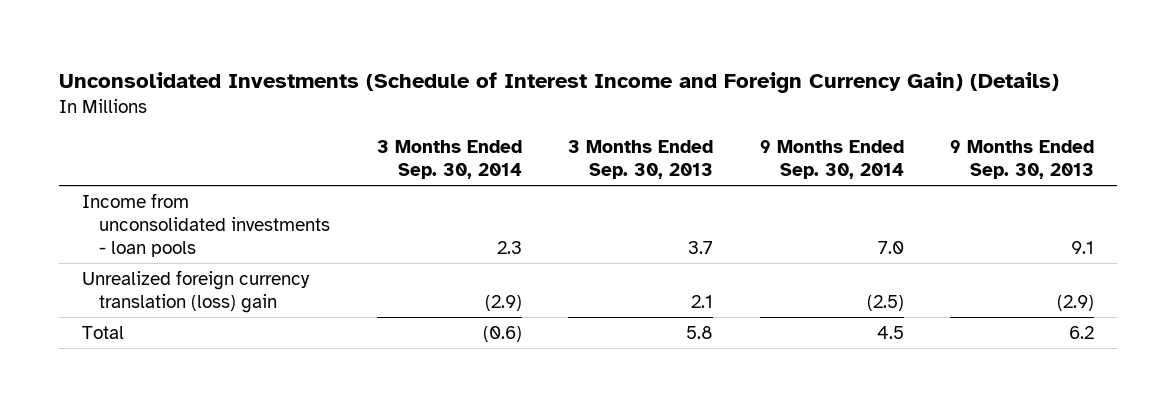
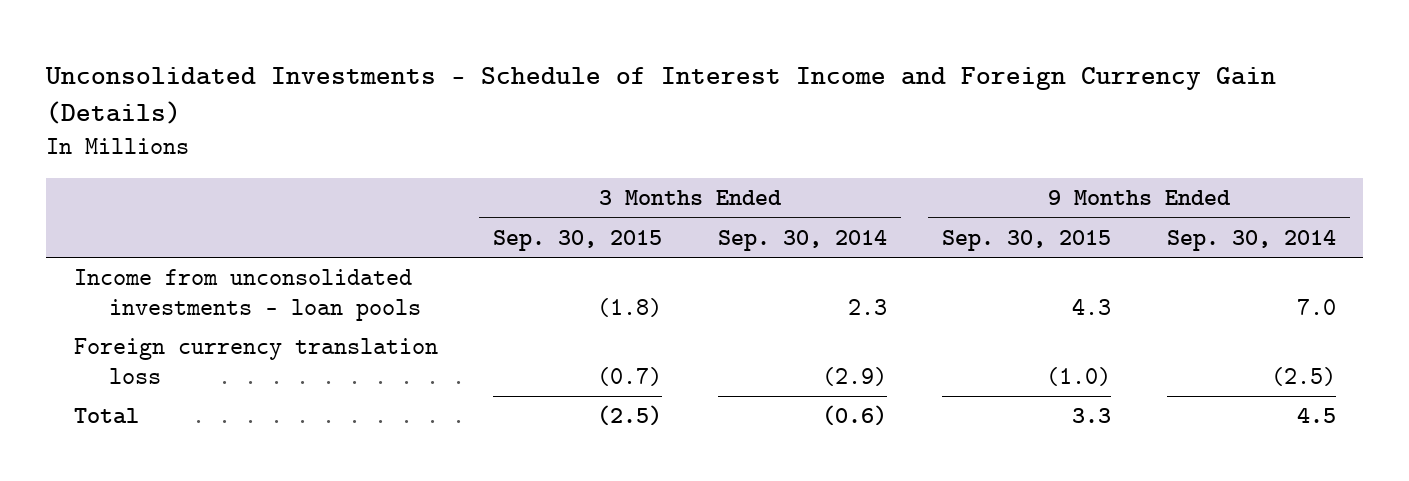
- Unconsolidated Investments (Schedule of Interest Income and Foreign Currency Gain) (Details)
+ Unconsolidated Investments - Schedule of Interest Income and Foreign Currency Gain (Details)
- | 3 Months Ended Sep. 30, 2014 | 3 Months Ended Sep. 30, 2013 | 9 Months Ended Sep. 30, 2014 | 9 Months Ended Sep. 30, 2013
+ | 3 Months Ended Sep. 30, 2015 | 3 Months Ended Sep. 30, 2014 | 9 Months Ended Sep. 30, 2015 | 9 Months Ended Sep. 30, 2014
- Unrealized foreign currency translation (loss) gain | (2.9) | 2.1 | (2.5) | (2.9)
+ Foreign currency translation loss | (0.7) | (2.9) | (1.0) | (2.5)

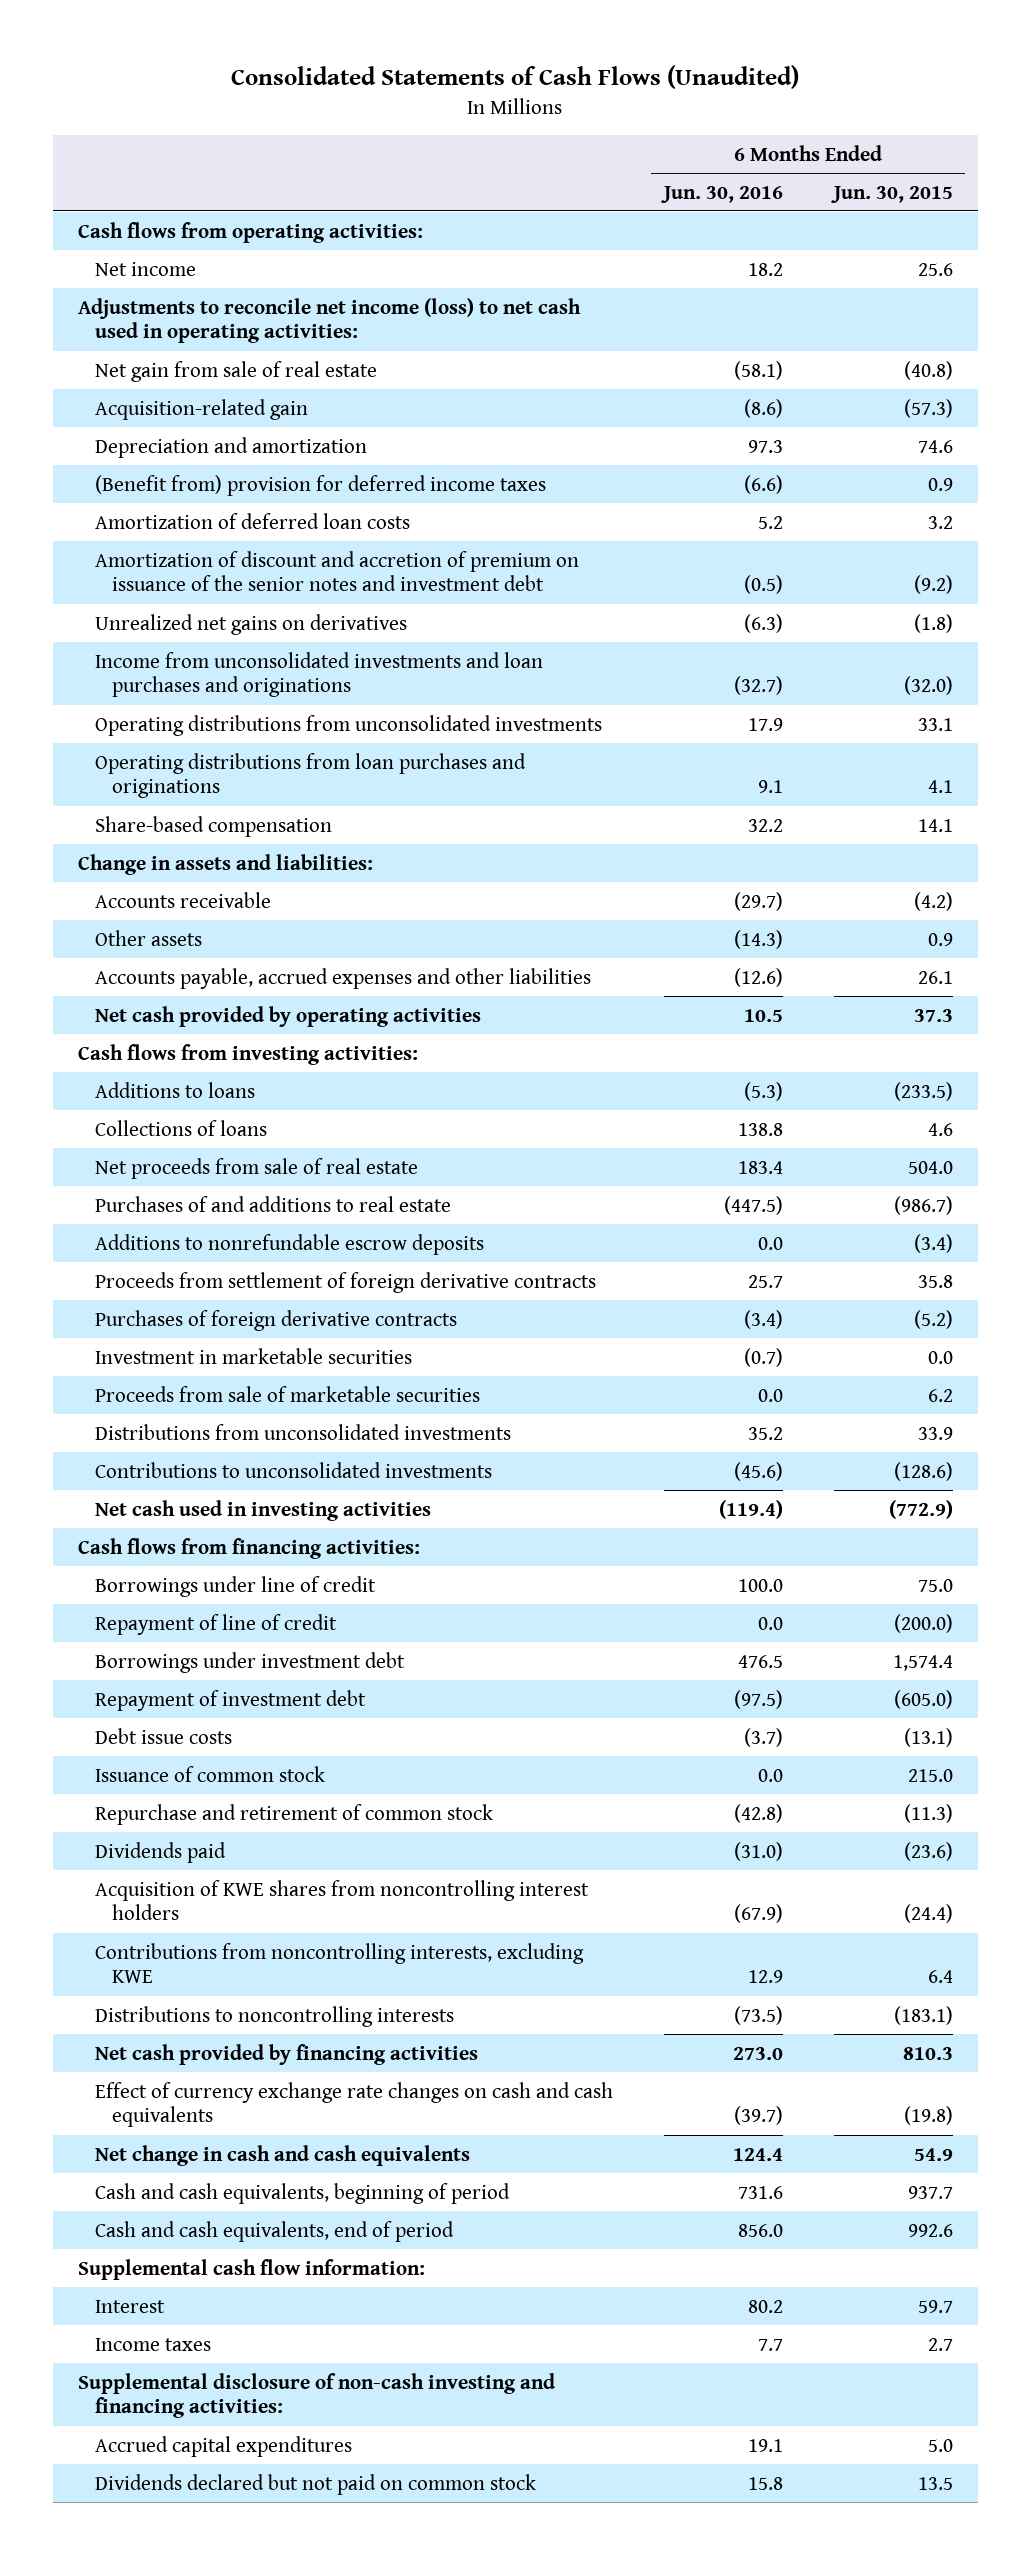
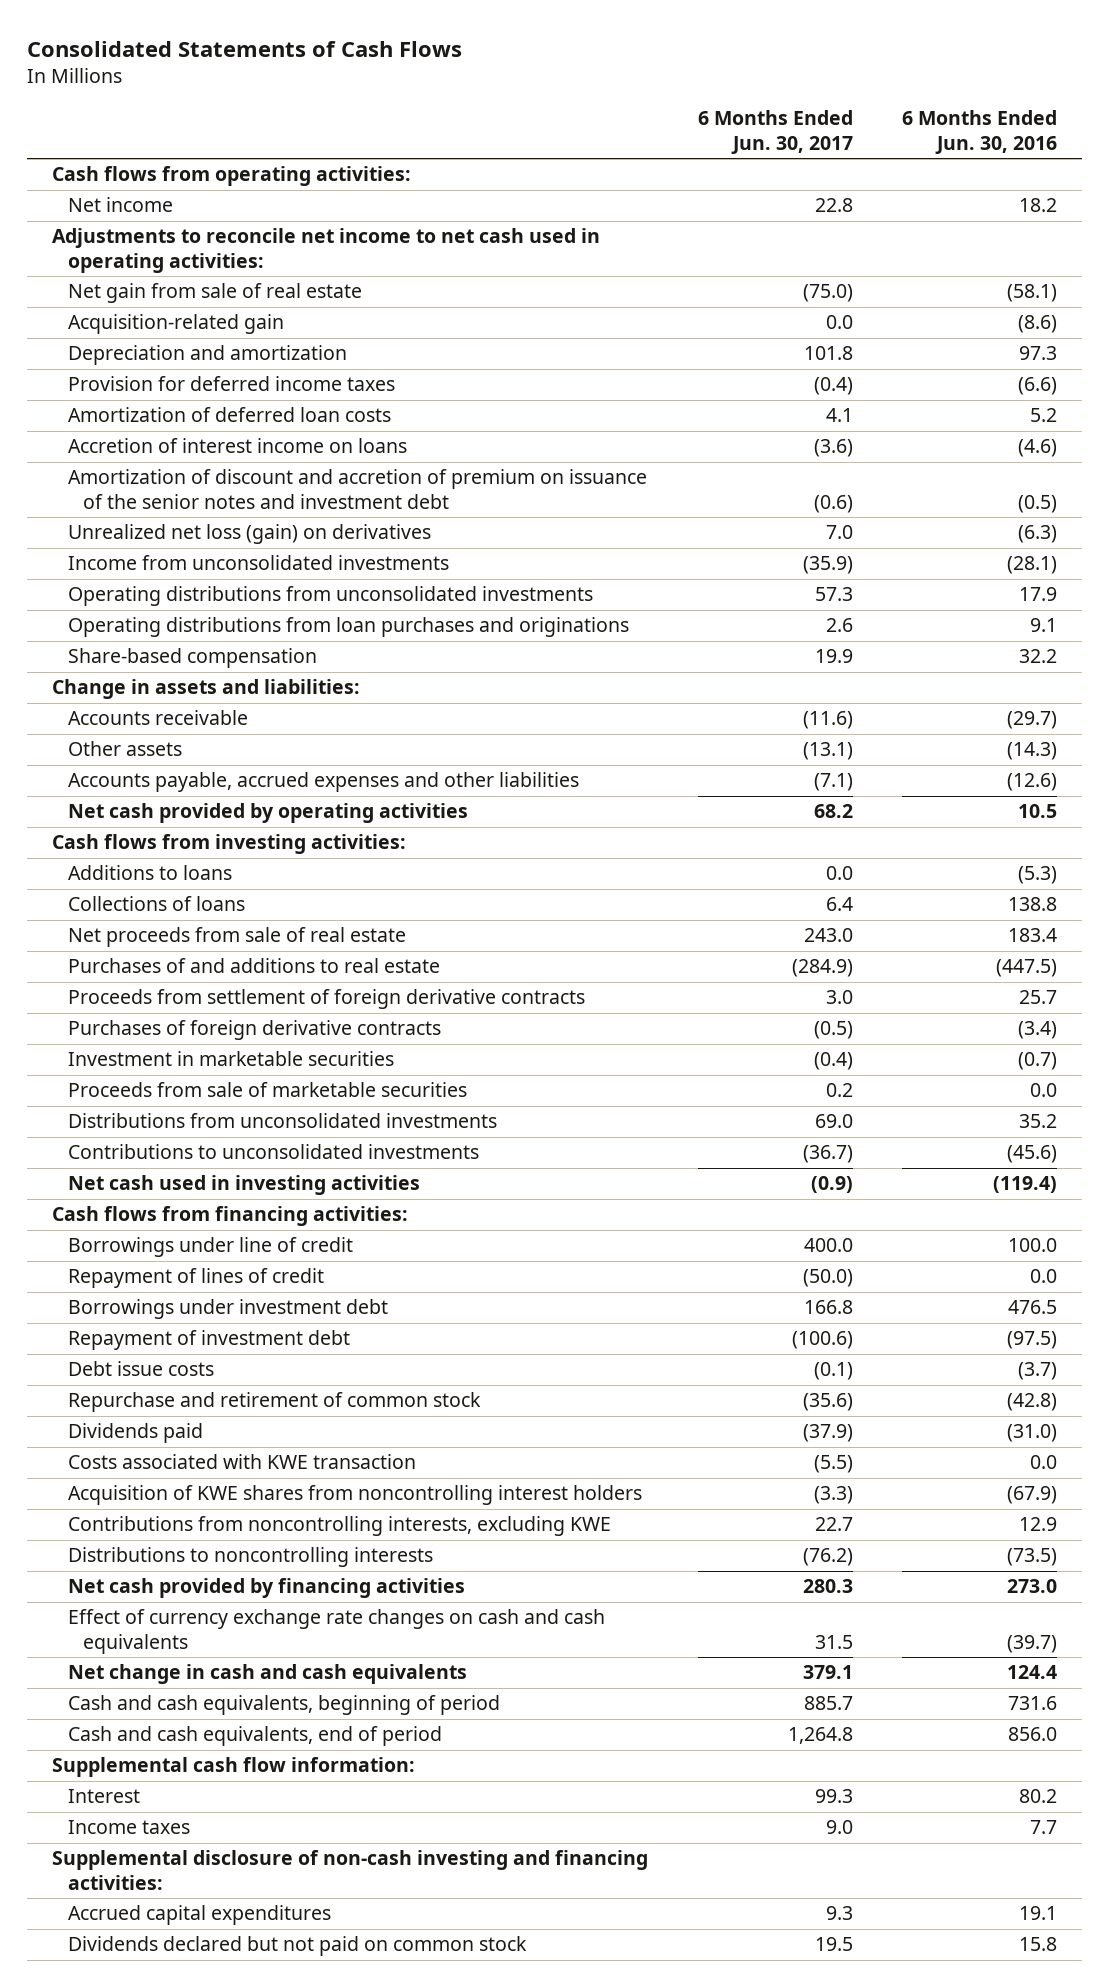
- Consolidated Statements of Cash Flows (Unaudited)
+ Consolidated Statements of Cash Flows
- | 6 Months Ended Jun. 30, 2016 | 6 Months Ended Jun. 30, 2015
+ | 6 Months Ended Jun. 30, 2017 | 6 Months Ended Jun. 30, 2016
- Adjustments to reconcile net income (loss) to net cash used in operating activities:
+ Adjustments to reconcile net income to net cash used in operating activities:
- (Benefit from) provision for deferred income taxes | (6.6) | 0.9
+ Provision for deferred income taxes | (0.4) | (6.6)
+ Accretion of interest income on loans | (3.6) | (4.6)
- Unrealized net gains on derivatives | (6.3) | (1.8)
- Income from unconsolidated investments and loan purchases and originations | (32.7) | (32.0)
+ Unrealized net loss (gain) on derivatives | 7.0 | (6.3)
+ Income from unconsolidated investments | (35.9) | (28.1)
- Additions to nonrefundable escrow deposits | 0.0 | (3.4)
- Repayment of line of credit | 0.0 | (200.0)
+ Repayment of lines of credit | (50.0) | 0.0
- Issuance of common stock | 0.0 | 215.0
+ Costs associated with KWE transaction | (5.5) | 0.0

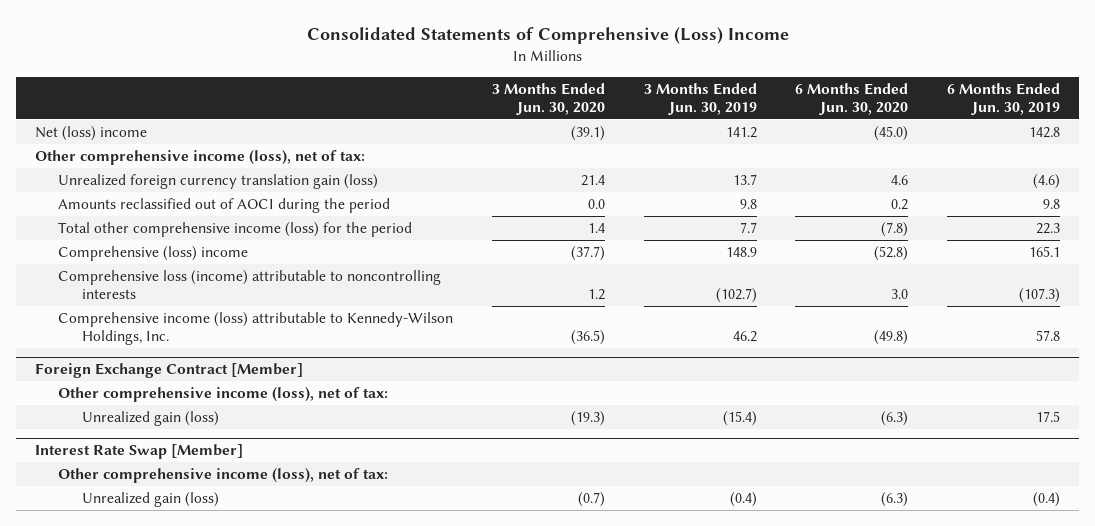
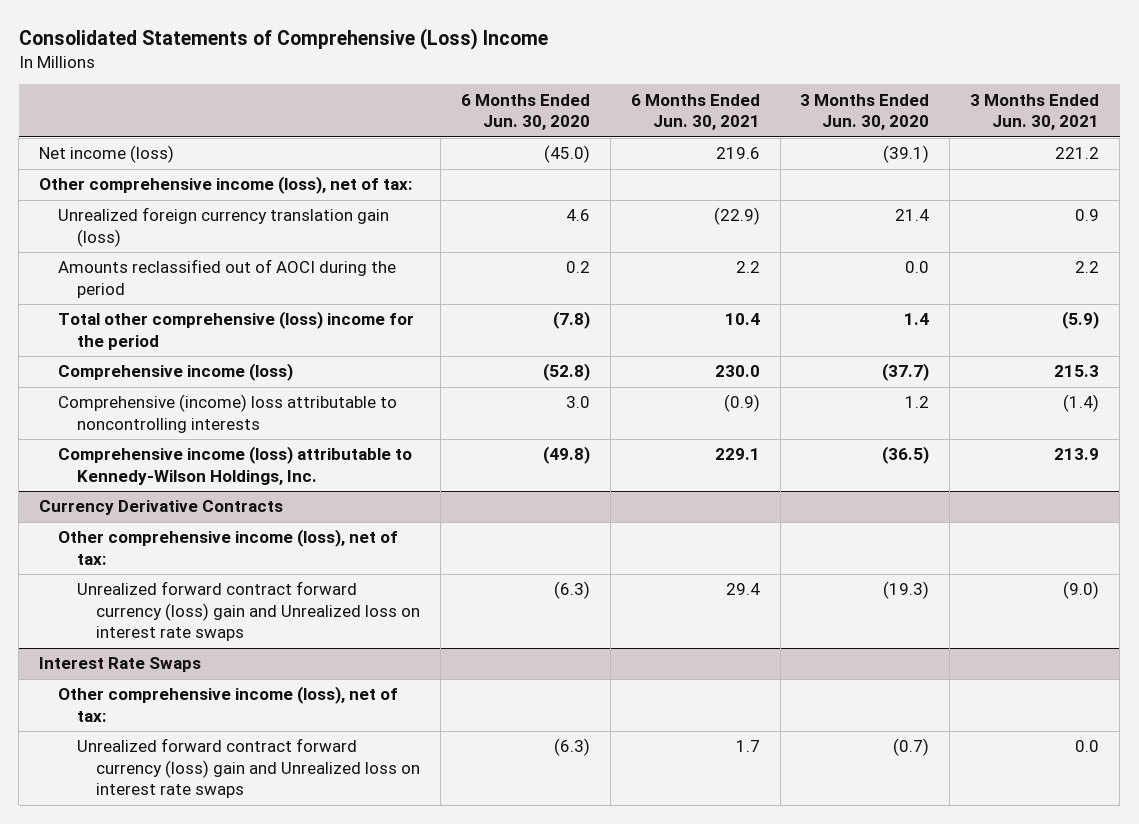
- | 3 Months Ended Jun. 30, 2020 | 3 Months Ended Jun. 30, 2019 | 6 Months Ended Jun. 30, 2020 | 6 Months Ended Jun. 30, 2019
+ | 6 Months Ended Jun. 30, 2020 | 6 Months Ended Jun. 30, 2021 | 3 Months Ended Jun. 30, 2020 | 3 Months Ended Jun. 30, 2021
- Net (loss) income | (39.1) | 141.2 | (45.0) | 142.8
+ Net income (loss) | (45.0) | 219.6 | (39.1) | 221.2
- Total other comprehensive income (loss) for the period | 1.4 | 7.7 | (7.8) | 22.3
- Comprehensive (loss) income | (37.7) | 148.9 | (52.8) | 165.1
- Comprehensive loss (income) attributable to noncontrolling interests | 1.2 | (102.7) | 3.0 | (107.3)
+ Total other comprehensive (loss) income for the period | (7.8) | 10.4 | 1.4 | (5.9)
+ Comprehensive income (loss) | (52.8) | 230.0 | (37.7) | 215.3
+ Comprehensive (income) loss attributable to noncontrolling interests | 3.0 | (0.9) | 1.2 | (1.4)
- Foreign Exchange Contract [Member]
+ Currency Derivative Contracts
- Unrealized gain (loss) | (19.3) | (15.4) | (6.3) | 17.5
- Interest Rate Swap [Member]
+ Unrealized forward contract forward currency (loss) gain and Unrealized loss on interest rate swaps | (6.3) | 29.4 | (19.3) | (9.0)
+ Interest Rate Swaps
- Unrealized gain (loss) | (0.7) | (0.4) | (6.3) | (0.4)
+ Unrealized forward contract forward currency (loss) gain and Unrealized loss on interest rate swaps | (6.3) | 1.7 | (0.7) | 0.0

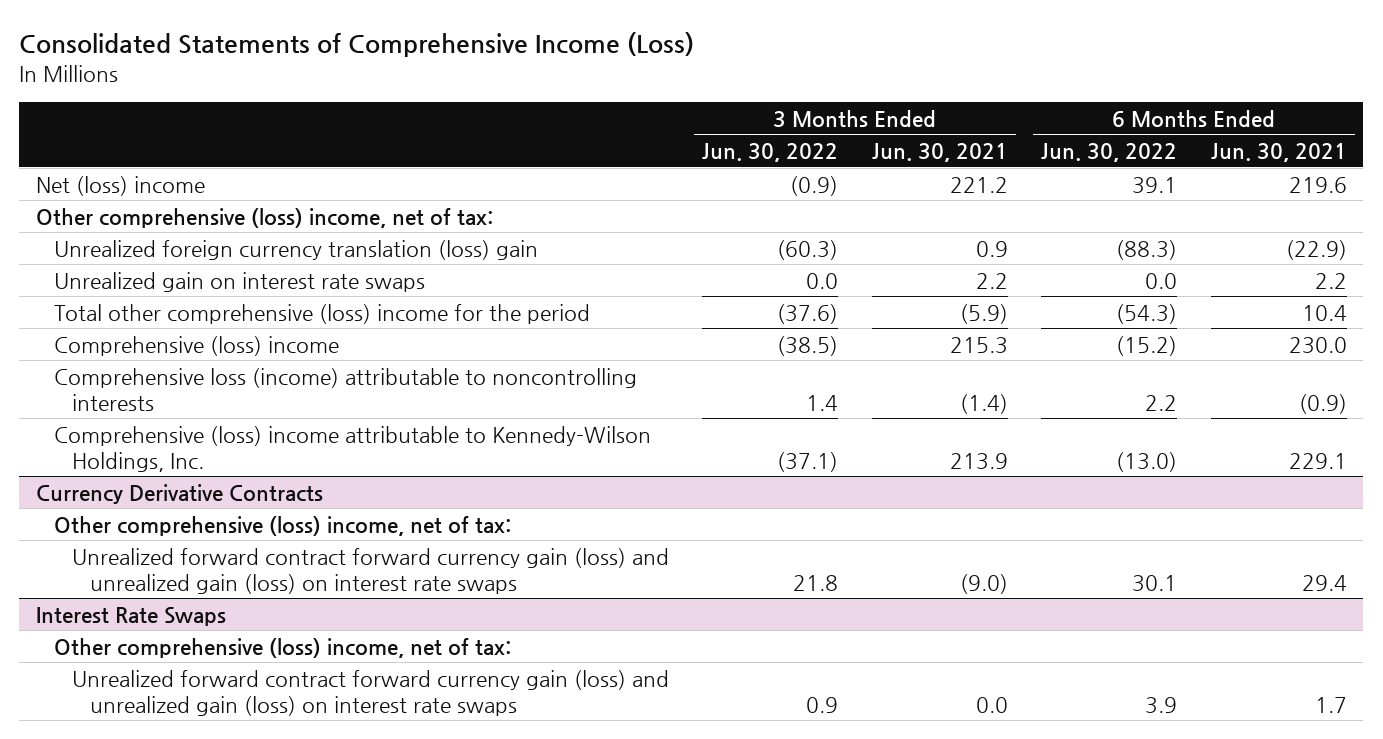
- Consolidated Statements of Comprehensive (Loss) Income
+ Consolidated Statements of Comprehensive Income (Loss)
- | 6 Months Ended Jun. 30, 2020 | 6 Months Ended Jun. 30, 2021 | 3 Months Ended Jun. 30, 2020 | 3 Months Ended Jun. 30, 2021
+ | 3 Months Ended Jun. 30, 2022 | 3 Months Ended Jun. 30, 2021 | 6 Months Ended Jun. 30, 2022 | 6 Months Ended Jun. 30, 2021
- Net income (loss) | (45.0) | 219.6 | (39.1) | 221.2
- Other comprehensive income (loss), net of tax:
- Unrealized foreign currency translation gain (loss) | 4.6 | (22.9) | 21.4 | 0.9
- Amounts reclassified out of AOCI during the period | 0.2 | 2.2 | 0.0 | 2.2
+ Net (loss) income | (0.9) | 221.2 | 39.1 | 219.6
+ Other comprehensive (loss) income, net of tax:
+ Unrealized foreign currency translation (loss) gain | (60.3) | 0.9 | (88.3) | (22.9)
+ Unrealized gain on interest rate swaps | 0.0 | 2.2 | 0.0 | 2.2
- Comprehensive income (loss) | (52.8) | 230.0 | (37.7) | 215.3
- Comprehensive (income) loss attributable to noncontrolling interests | 3.0 | (0.9) | 1.2 | (1.4)
- Comprehensive income (loss) attributable to Kennedy-Wilson Holdings, Inc. | (49.8) | 229.1 | (36.5) | 213.9
+ Comprehensive (loss) income | (38.5) | 215.3 | (15.2) | 230.0
+ Comprehensive loss (income) attributable to noncontrolling interests | 1.4 | (1.4) | 2.2 | (0.9)
+ Comprehensive (loss) income attributable to Kennedy-Wilson Holdings, Inc. | (37.1) | 213.9 | (13.0) | 229.1
@ Currency Derivative Contracts
- Other comprehensive income (loss), net of tax:
- Unrealized forward contract forward currency (loss) gain and Unrealized loss on interest rate swaps | (6.3) | 29.4 | (19.3) | (9.0)
+ Other comprehensive (loss) income, net of tax:
+ Unrealized forward contract forward currency gain (loss) and unrealized gain (loss) on interest rate swaps | 21.8 | (9.0) | 30.1 | 29.4
@ Interest Rate Swaps
- Other comprehensive income (loss), net of tax:
- Unrealized forward contract forward currency (loss) gain and Unrealized loss on interest rate swaps | (6.3) | 1.7 | (0.7) | 0.0
+ Other comprehensive (loss) income, net of tax:
+ Unrealized forward contract forward currency gain (loss) and unrealized gain (loss) on interest rate swaps | 0.9 | 0.0 | 3.9 | 1.7

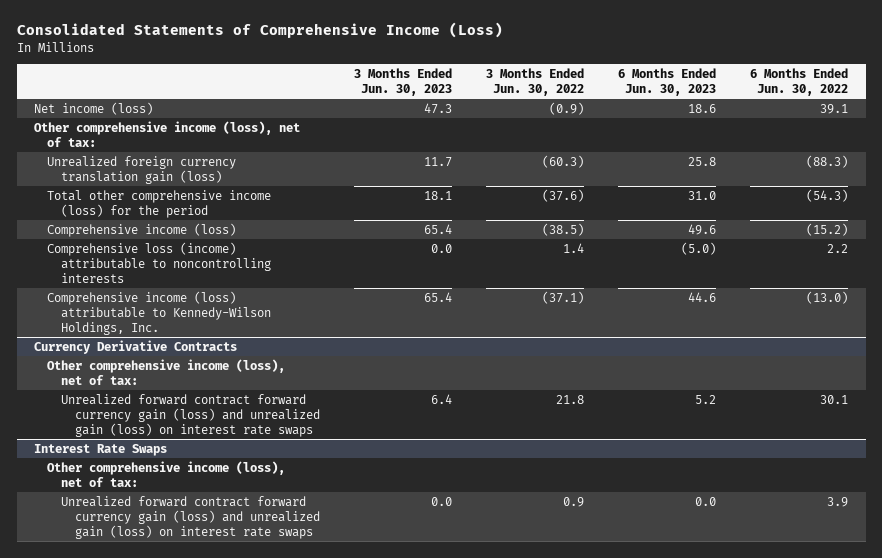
- | 3 Months Ended Jun. 30, 2022 | 3 Months Ended Jun. 30, 2021 | 6 Months Ended Jun. 30, 2022 | 6 Months Ended Jun. 30, 2021
+ | 3 Months Ended Jun. 30, 2023 | 3 Months Ended Jun. 30, 2022 | 6 Months Ended Jun. 30, 2023 | 6 Months Ended Jun. 30, 2022
- Net (loss) income | (0.9) | 221.2 | 39.1 | 219.6
- Other comprehensive (loss) income, net of tax:
- Unrealized foreign currency translation (loss) gain | (60.3) | 0.9 | (88.3) | (22.9)
- Unrealized gain on interest rate swaps | 0.0 | 2.2 | 0.0 | 2.2
- Total other comprehensive (loss) income for the period | (37.6) | (5.9) | (54.3) | 10.4
- Comprehensive (loss) income | (38.5) | 215.3 | (15.2) | 230.0
+ Net income (loss) | 47.3 | (0.9) | 18.6 | 39.1
+ Other comprehensive income (loss), net of tax:
+ Unrealized foreign currency translation gain (loss) | 11.7 | (60.3) | 25.8 | (88.3)
+ Total other comprehensive income (loss) for the period | 18.1 | (37.6) | 31.0 | (54.3)
+ Comprehensive income (loss) | 65.4 | (38.5) | 49.6 | (15.2)
- Comprehensive (loss) income attributable to Kennedy-Wilson Holdings, Inc. | (37.1) | 213.9 | (13.0) | 229.1
+ Comprehensive income (loss) attributable to Kennedy-Wilson Holdings, Inc. | 65.4 | (37.1) | 44.6 | (13.0)
@ Currency Derivative Contracts
- Other comprehensive (loss) income, net of tax:
+ Other comprehensive income (loss), net of tax:
@ Interest Rate Swaps
- Other comprehensive (loss) income, net of tax:
+ Other comprehensive income (loss), net of tax:

